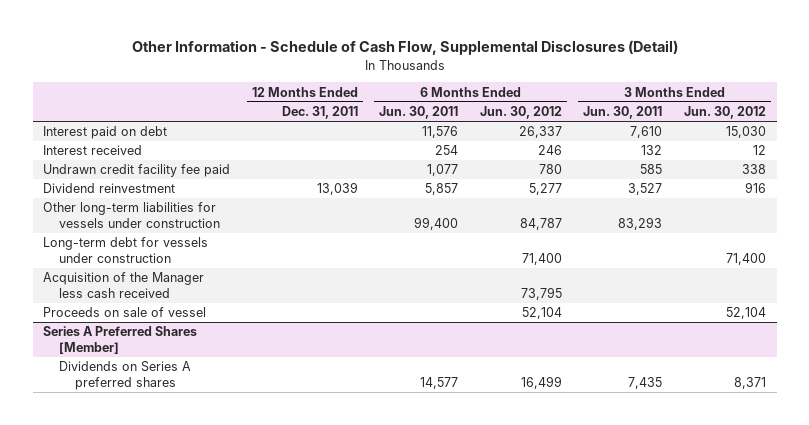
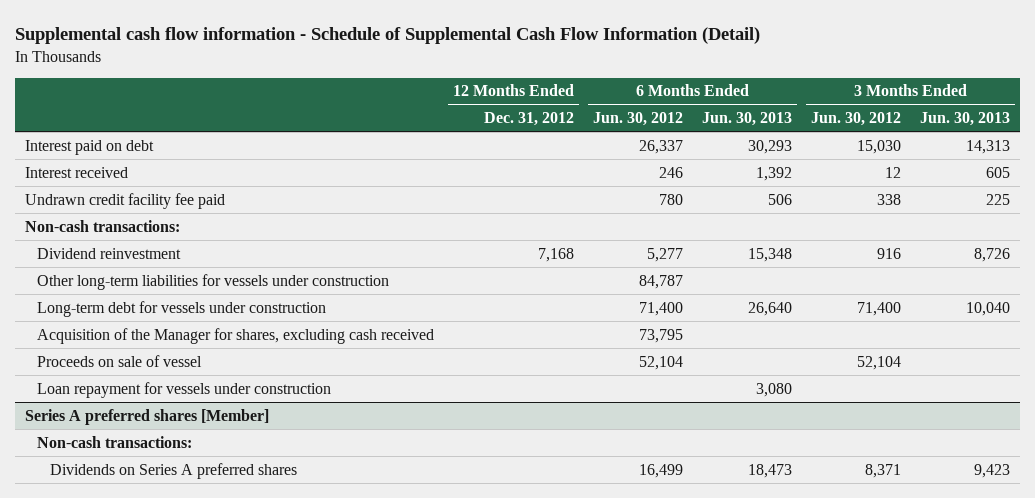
- Other Information - Schedule of Cash Flow, Supplemental Disclosures (Detail)
+ Supplemental cash flow information - Schedule of Supplemental Cash Flow Information (Detail)
- | 12 Months Ended Dec. 31, 2011 | 6 Months Ended Jun. 30, 2011 | 6 Months Ended Jun. 30, 2012 | 3 Months Ended Jun. 30, 2011 | 3 Months Ended Jun. 30, 2012
+ | 12 Months Ended Dec. 31, 2012 | 6 Months Ended Jun. 30, 2012 | 6 Months Ended Jun. 30, 2013 | 3 Months Ended Jun. 30, 2012 | 3 Months Ended Jun. 30, 2013
+ Non-cash transactions:
- Acquisition of the Manager less cash received | | | 73,795 | |
+ Acquisition of the Manager for shares, excluding cash received | | 73,795 | | |
- Series A Preferred Shares [Member]
+ Loan repayment for vessels under construction | | | 3,080 | |
+ Series A preferred shares [Member]
+ Non-cash transactions:

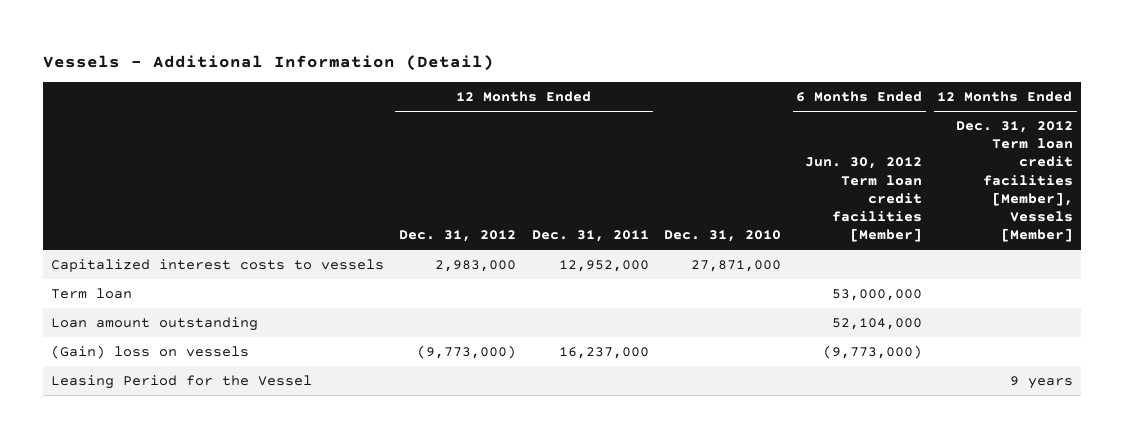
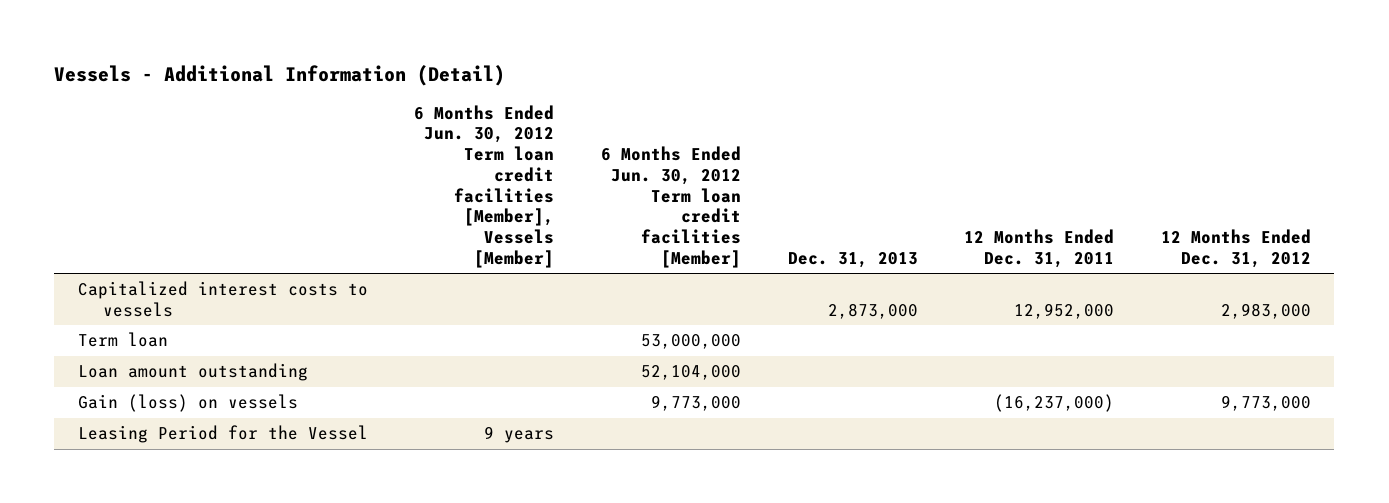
- | 12 Months Ended Dec. 31, 2012 | 12 Months Ended Dec. 31, 2011 | Dec. 31, 2010 | 6 Months Ended Jun. 30, 2012 Term loan credit facilities [Member] | 12 Months Ended Dec. 31, 2012 Term loan credit facilities [Member], Vessels [Member]
+ | 6 Months Ended Jun. 30, 2012 Term loan credit facilities [Member], Vessels [Member] | 6 Months Ended Jun. 30, 2012 Term loan credit facilities [Member] | Dec. 31, 2013 | 12 Months Ended Dec. 31, 2011 | 12 Months Ended Dec. 31, 2012
- (Gain) loss on vessels | (9,773,000) | 16,237,000 | | (9,773,000) |
+ Gain (loss) on vessels | | 9,773,000 | | (16,237,000) | 9,773,000

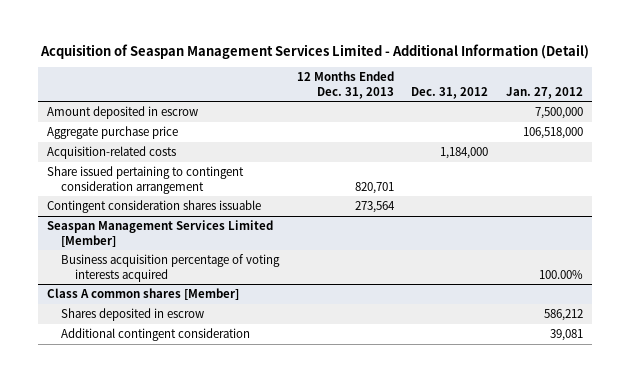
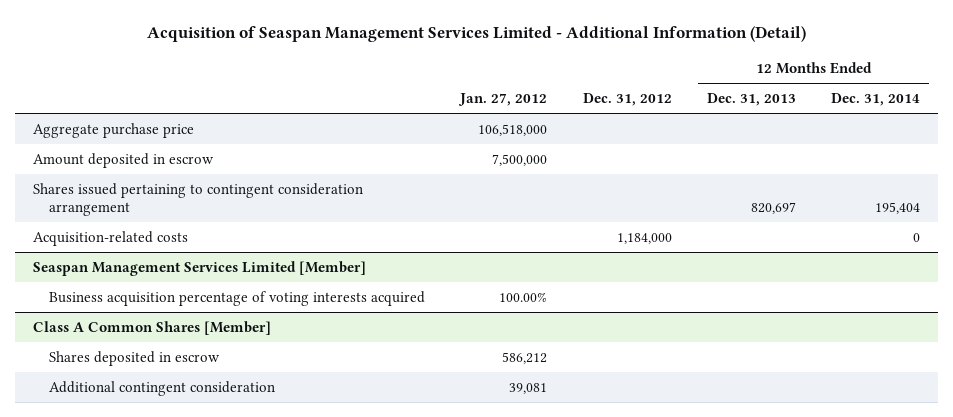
- | 12 Months Ended Dec. 31, 2013 | Dec. 31, 2012 | Jan. 27, 2012
+ | Jan. 27, 2012 | Dec. 31, 2012 | 12 Months Ended Dec. 31, 2013 | 12 Months Ended Dec. 31, 2014
moved down: Amount deposited in escrow | 7,500,000 | | |
+ Shares issued pertaining to contingent consideration arrangement | | | 820,697 | 195,404
- Share issued pertaining to contingent consideration arrangement | 820,701 | |
- Contingent consideration shares issuable | 273,564 | |
- Class A common shares [Member]
+ Class A Common Shares [Member]

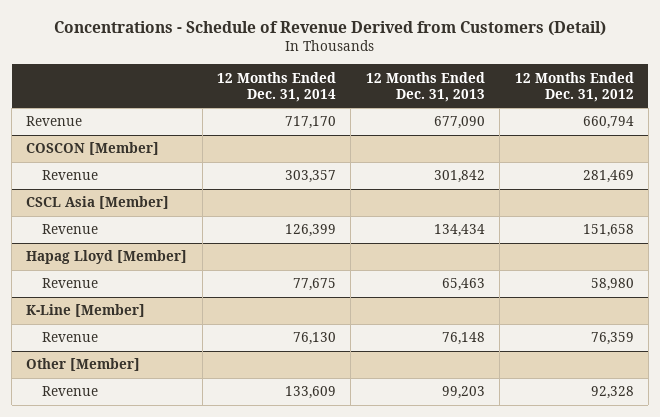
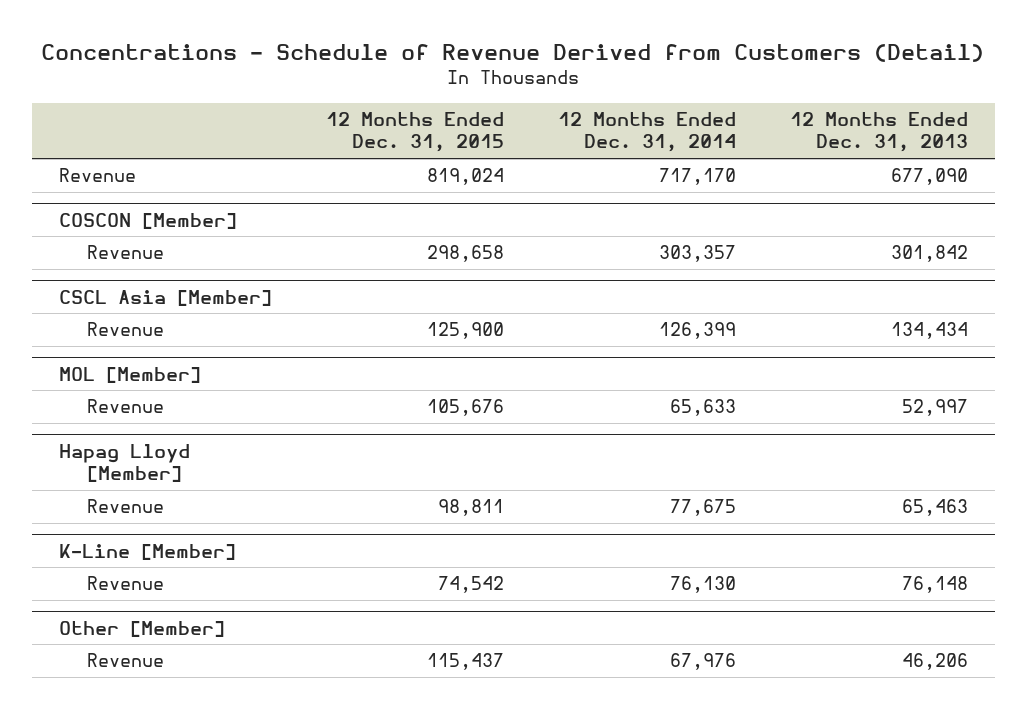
- | 12 Months Ended Dec. 31, 2014 | 12 Months Ended Dec. 31, 2013 | 12 Months Ended Dec. 31, 2012
+ | 12 Months Ended Dec. 31, 2015 | 12 Months Ended Dec. 31, 2014 | 12 Months Ended Dec. 31, 2013
+ MOL [Member]
+ Revenue | 105,676 | 65,633 | 52,997
@ Other [Member]
- Revenue | 133,609 | 99,203 | 92,328
+ Revenue | 115,437 | 67,976 | 46,206

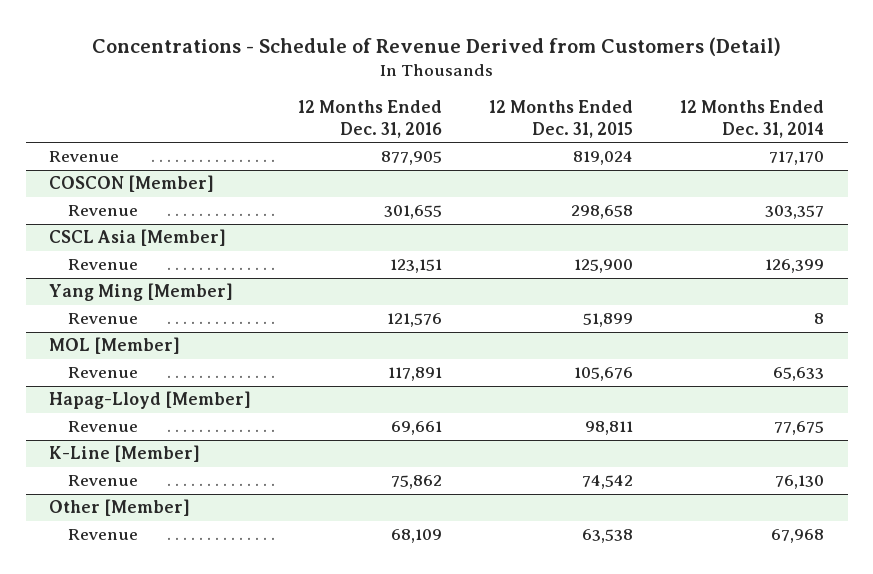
- | 12 Months Ended Dec. 31, 2015 | 12 Months Ended Dec. 31, 2014 | 12 Months Ended Dec. 31, 2013
+ | 12 Months Ended Dec. 31, 2016 | 12 Months Ended Dec. 31, 2015 | 12 Months Ended Dec. 31, 2014
+ Yang Ming [Member]
+ Revenue | 121,576 | 51,899 | 8
- Hapag Lloyd [Member]
+ Hapag-Lloyd [Member]
@ Other [Member]
- Revenue | 115,437 | 67,976 | 46,206
+ Revenue | 68,109 | 63,538 | 67,968

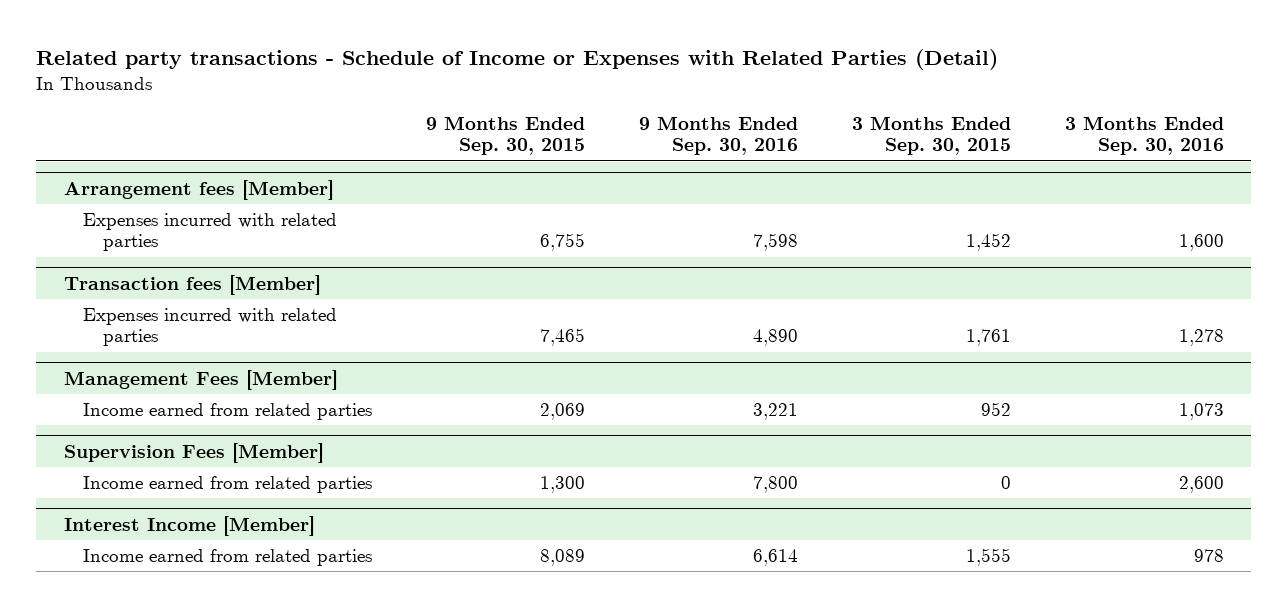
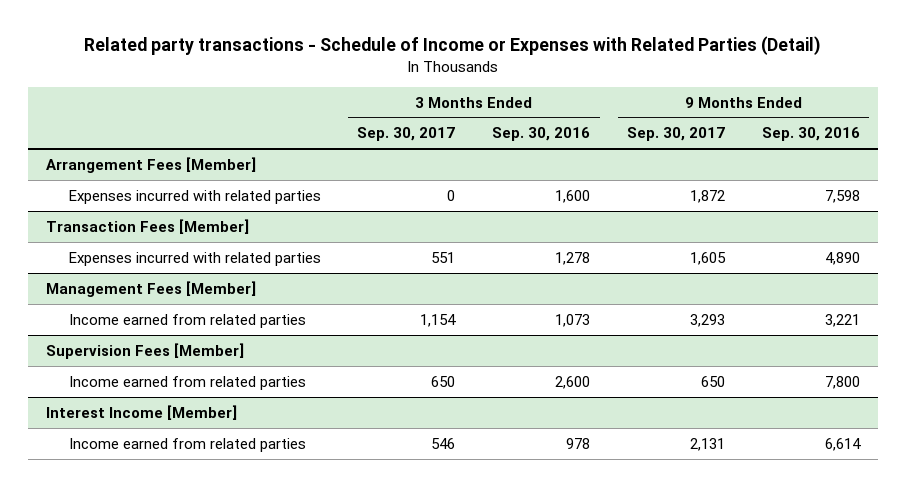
- | 9 Months Ended Sep. 30, 2015 | 9 Months Ended Sep. 30, 2016 | 3 Months Ended Sep. 30, 2015 | 3 Months Ended Sep. 30, 2016
+ | 3 Months Ended Sep. 30, 2017 | 3 Months Ended Sep. 30, 2016 | 9 Months Ended Sep. 30, 2017 | 9 Months Ended Sep. 30, 2016
- Arrangement fees [Member]
+ Arrangement Fees [Member]
- Transaction fees [Member]
+ Transaction Fees [Member]

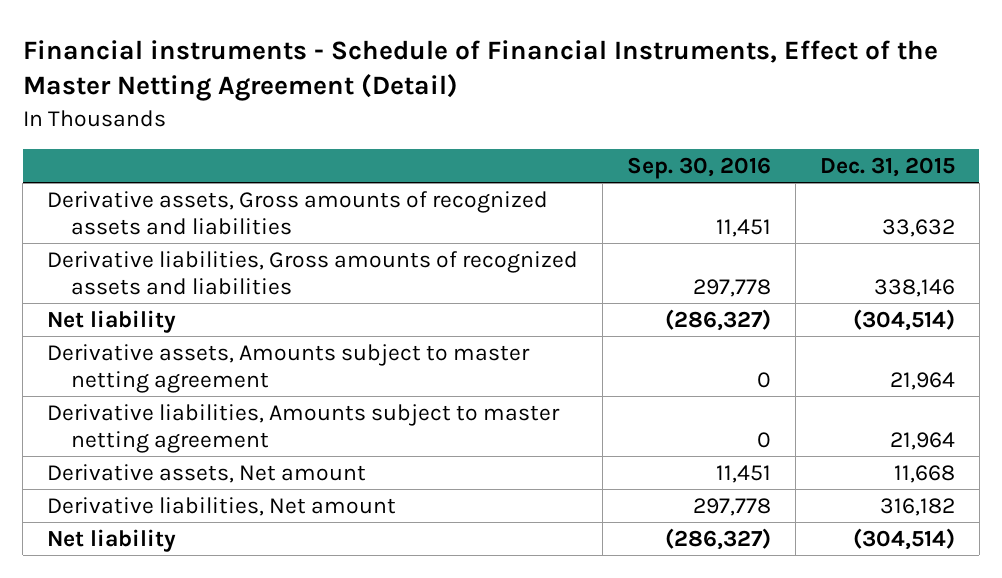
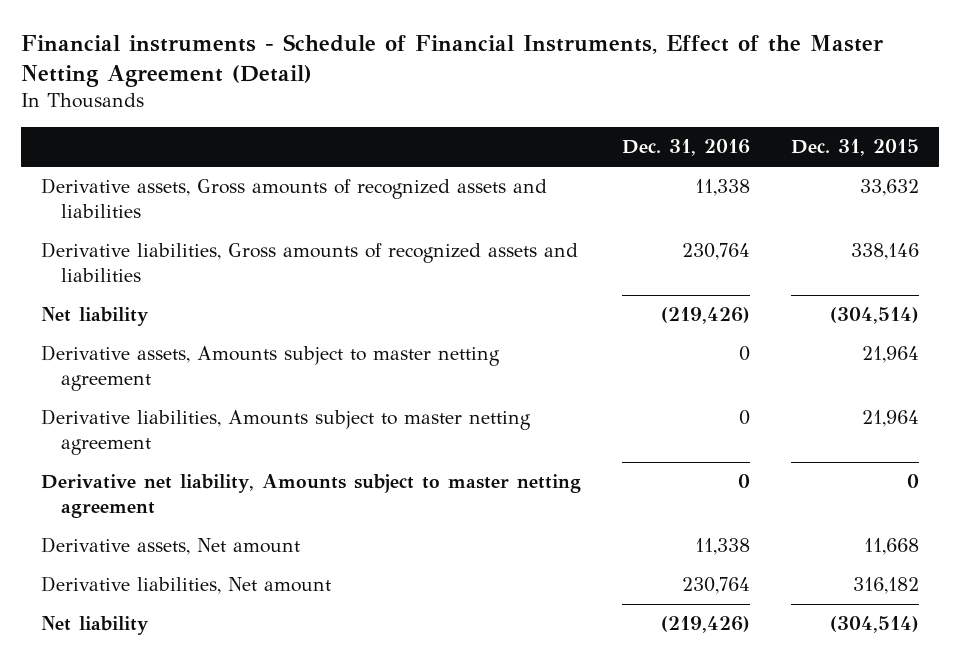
- | Sep. 30, 2016 | Dec. 31, 2015
+ | Dec. 31, 2016 | Dec. 31, 2015
+ Derivative net liability, Amounts subject to master netting agreement | 0 | 0

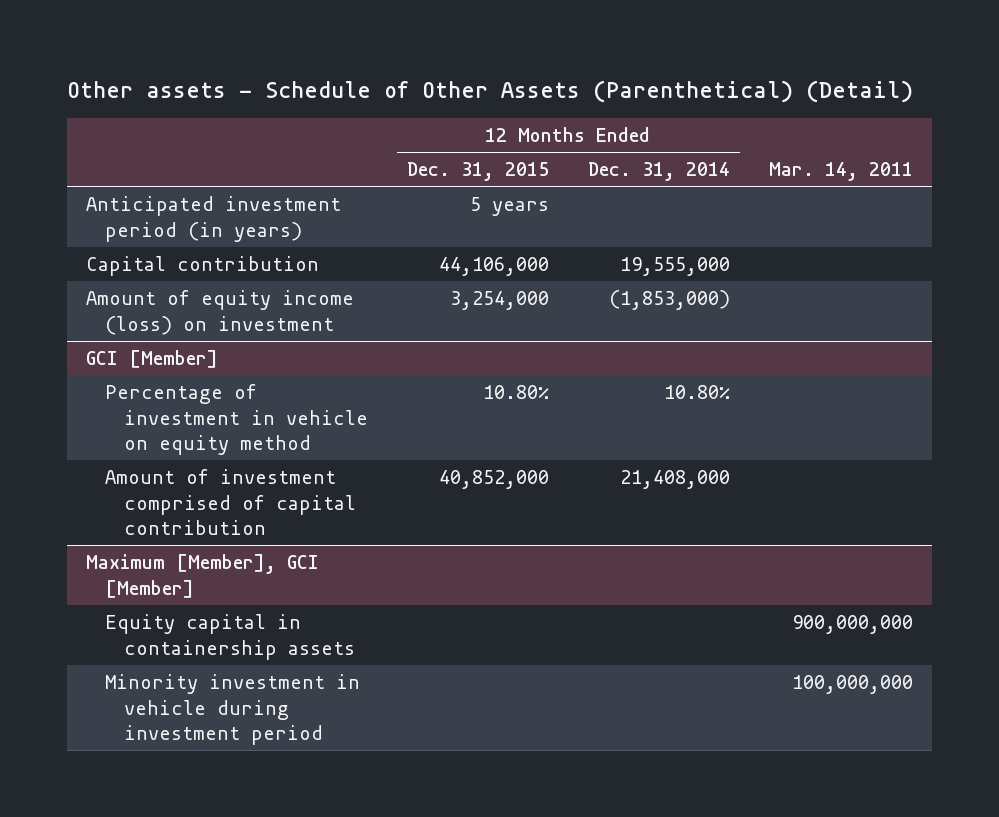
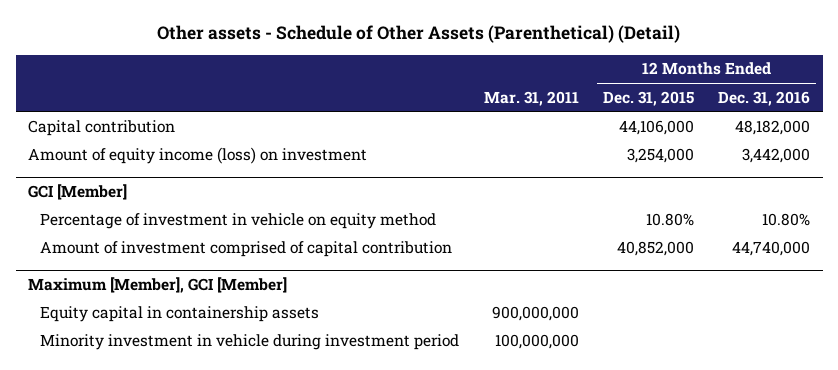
- | 12 Months Ended Dec. 31, 2015 | 12 Months Ended Dec. 31, 2014 | Mar. 14, 2011
+ | Mar. 31, 2011 | 12 Months Ended Dec. 31, 2015 | 12 Months Ended Dec. 31, 2016
- Anticipated investment period (in years) | 5 years | |

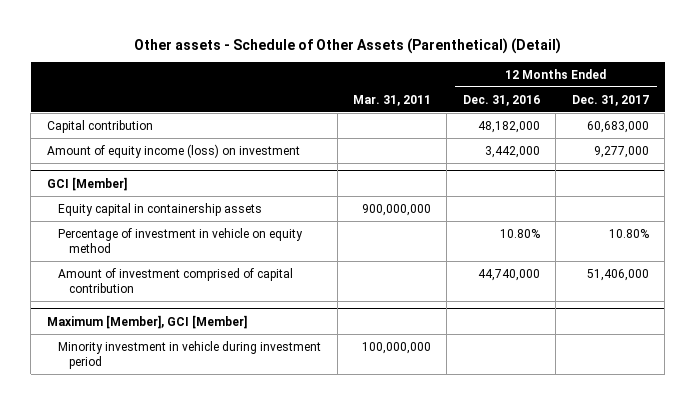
- | Mar. 31, 2011 | 12 Months Ended Dec. 31, 2015 | 12 Months Ended Dec. 31, 2016
+ | Mar. 31, 2011 | 12 Months Ended Dec. 31, 2016 | 12 Months Ended Dec. 31, 2017
@ GCI [Member]
+ Equity capital in containership assets | 900,000,000 | |
@ Maximum [Member], GCI [Member]
- Equity capital in containership assets | 900,000,000 | |

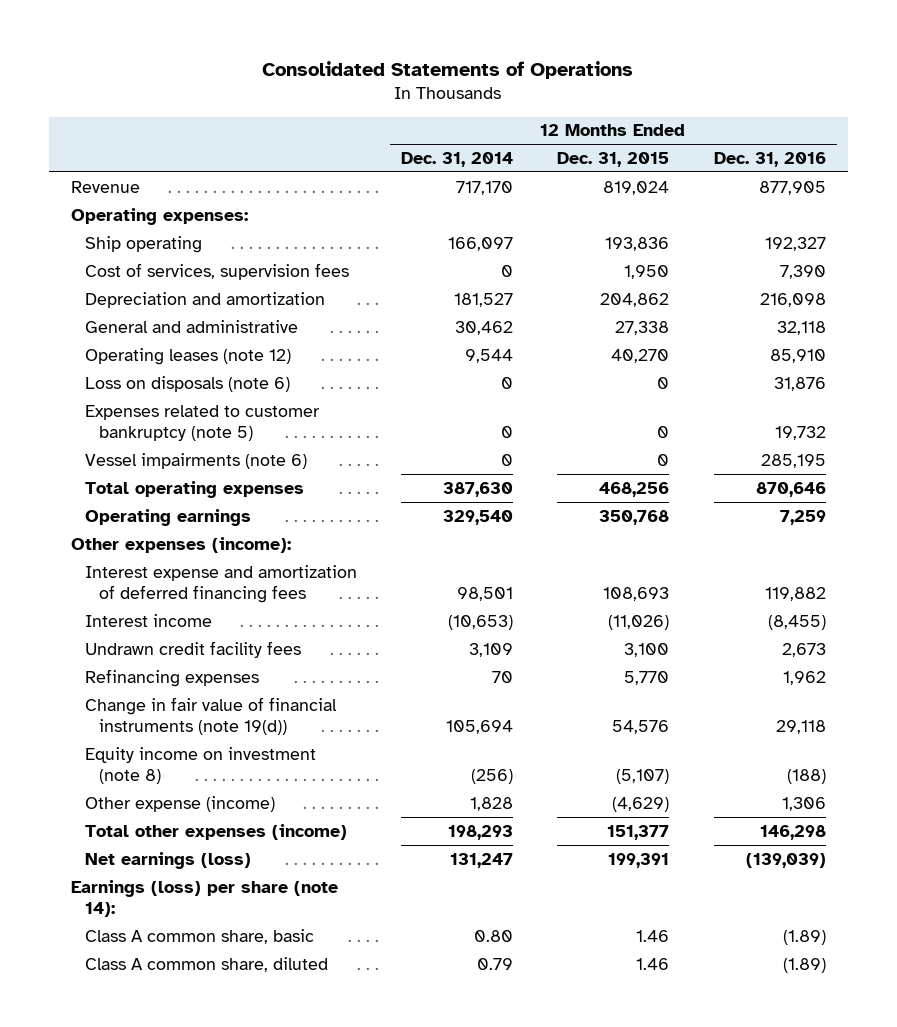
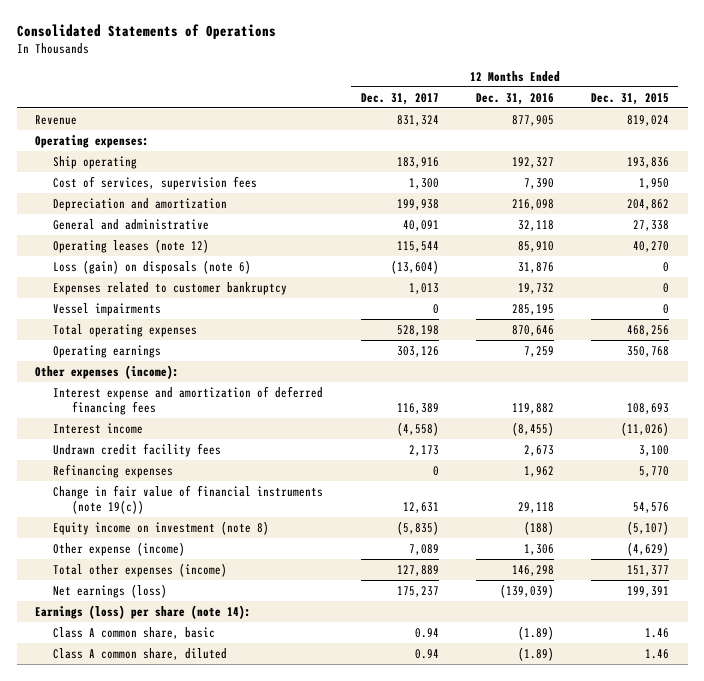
- | 12 Months Ended Dec. 31, 2014 | 12 Months Ended Dec. 31, 2015 | 12 Months Ended Dec. 31, 2016
+ | 12 Months Ended Dec. 31, 2017 | 12 Months Ended Dec. 31, 2016 | 12 Months Ended Dec. 31, 2015
- Loss on disposals (note 6) | 0 | 0 | 31,876
- Expenses related to customer bankruptcy (note 5) | 0 | 0 | 19,732
- Vessel impairments (note 6) | 0 | 0 | 285,195
+ Loss (gain) on disposals (note 6) | (13,604) | 31,876 | 0
+ Expenses related to customer bankruptcy | 1,013 | 19,732 | 0
+ Vessel impairments | 0 | 285,195 | 0
- Change in fair value of financial instruments (note 19(d)) | 105,694 | 54,576 | 29,118
+ Change in fair value of financial instruments (note 19(c)) | 12,631 | 29,118 | 54,576

